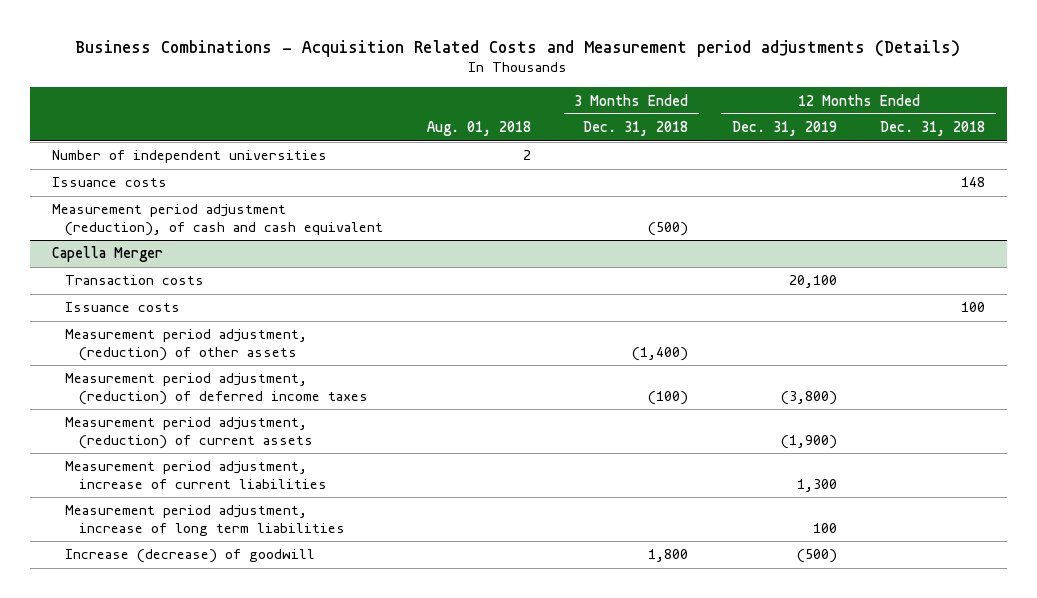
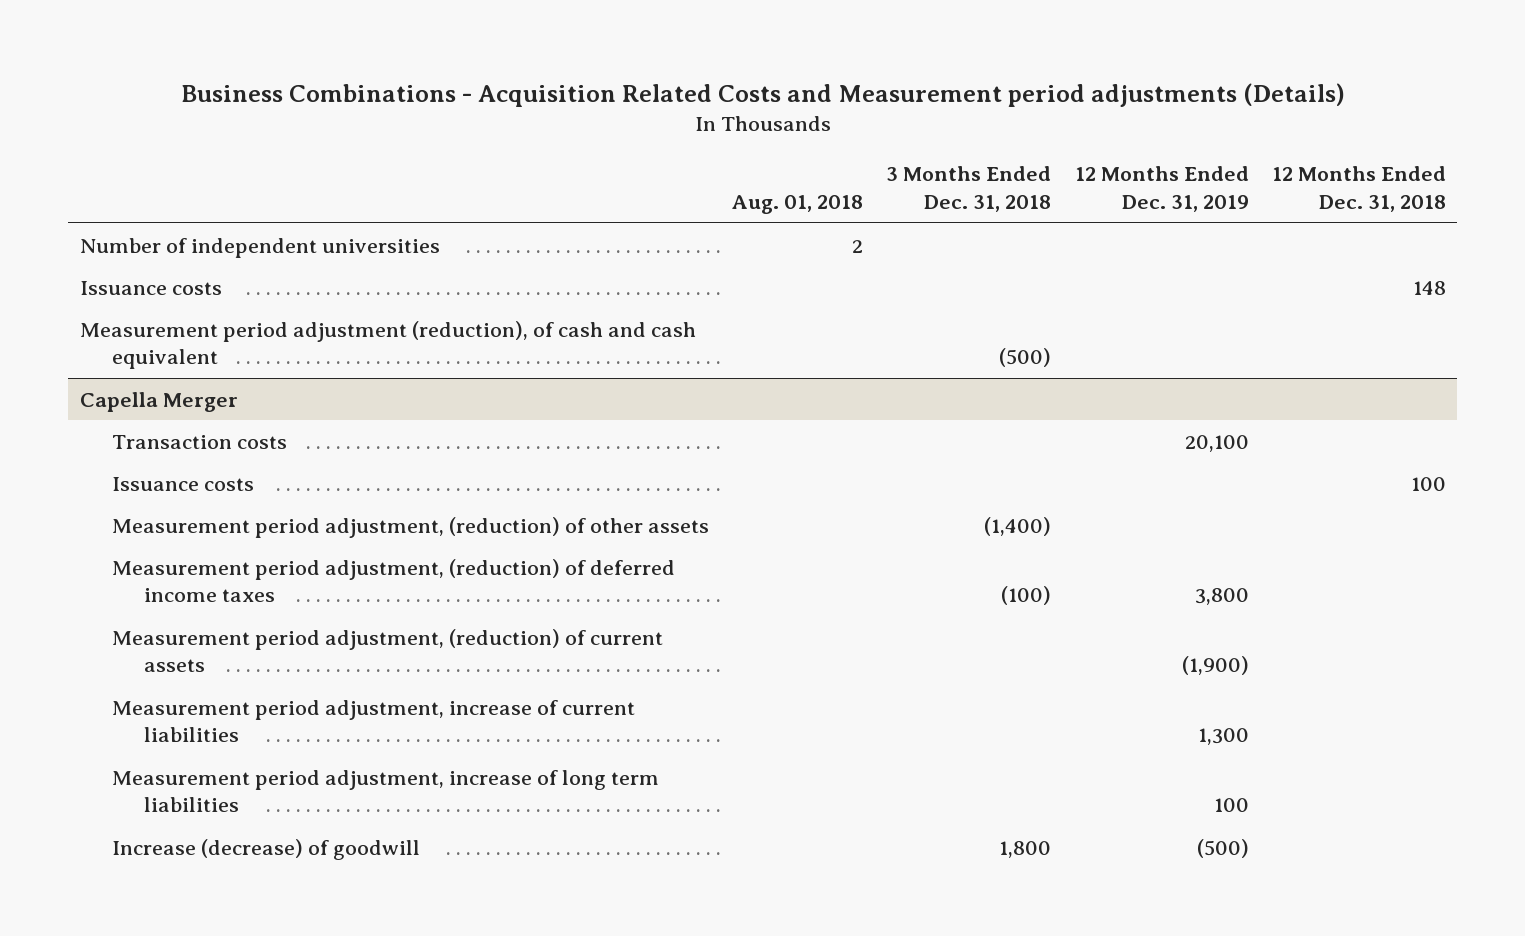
@ Capella Merger
- Measurement period adjustment, (reduction) of deferred income taxes | | (100) | (3,800) |
+ Measurement period adjustment, (reduction) of deferred income taxes | | (100) | 3,800 |

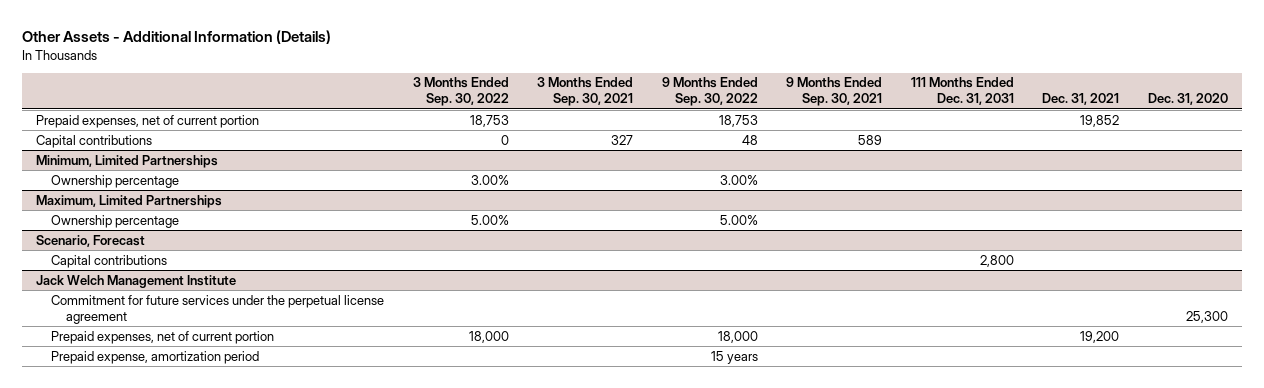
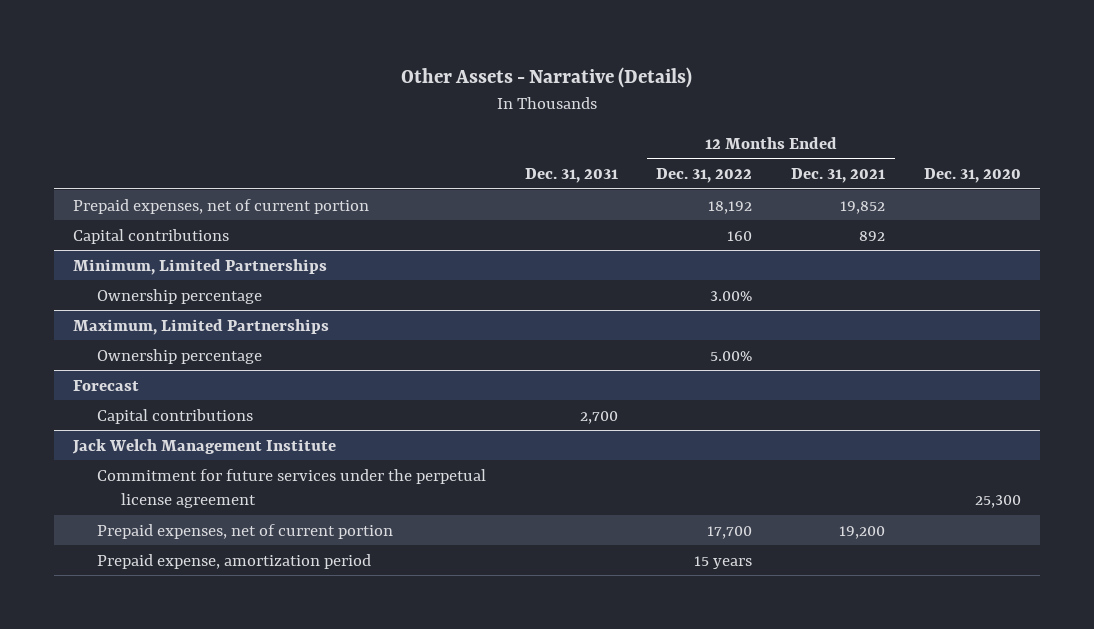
- Other Assets - Additional Information (Details)
+ Other Assets - Narrative (Details)
- | 3 Months Ended Sep. 30, 2022 | 3 Months Ended Sep. 30, 2021 | 9 Months Ended Sep. 30, 2022 | 9 Months Ended Sep. 30, 2021 | 111 Months Ended Dec. 31, 2031 | Dec. 31, 2021 | Dec. 31, 2020
+ | Dec. 31, 2031 | 12 Months Ended Dec. 31, 2022 | 12 Months Ended Dec. 31, 2021 | Dec. 31, 2020
- Scenario, Forecast
+ Forecast

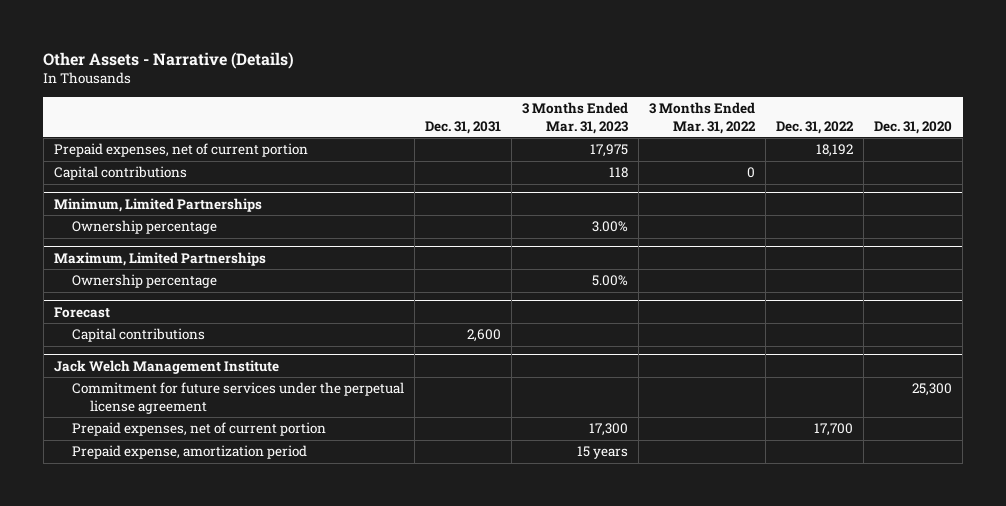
- | Dec. 31, 2031 | 12 Months Ended Dec. 31, 2022 | 12 Months Ended Dec. 31, 2021 | Dec. 31, 2020
+ | Dec. 31, 2031 | 3 Months Ended Mar. 31, 2023 | 3 Months Ended Mar. 31, 2022 | Dec. 31, 2022 | Dec. 31, 2020
@ Forecast
- Capital contributions | 2,700 | | |
+ Capital contributions | 2,600 | | | |

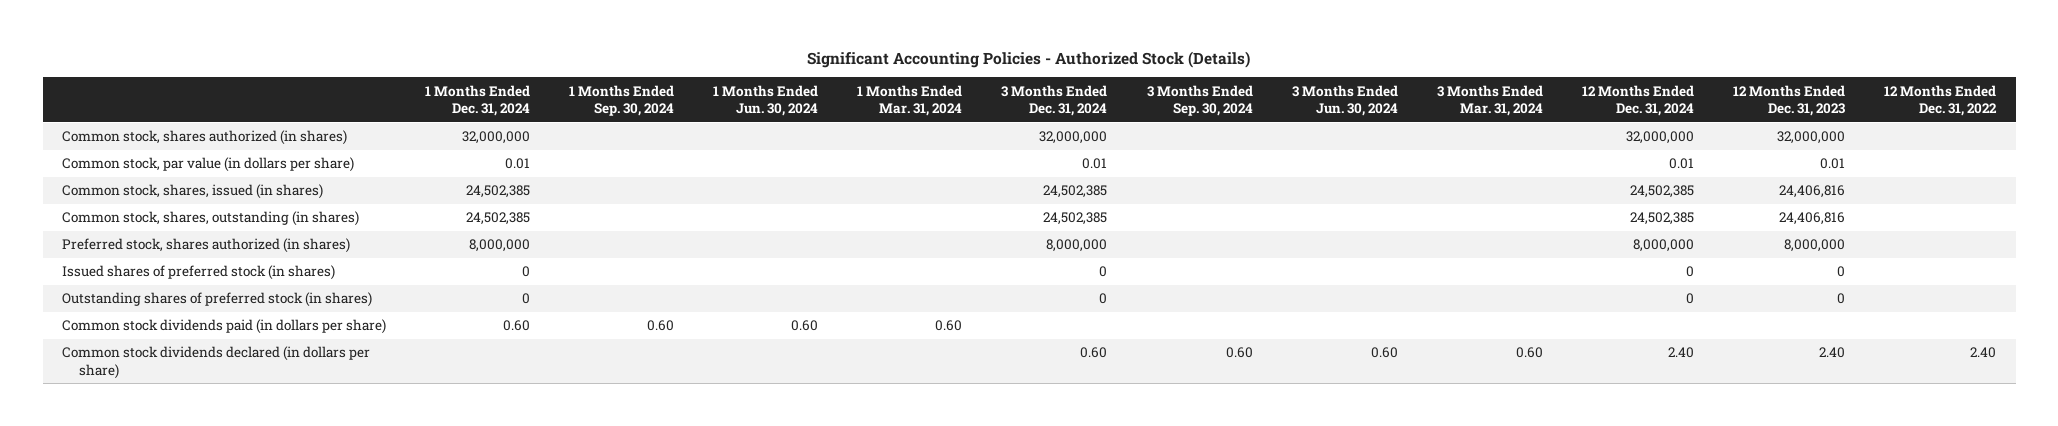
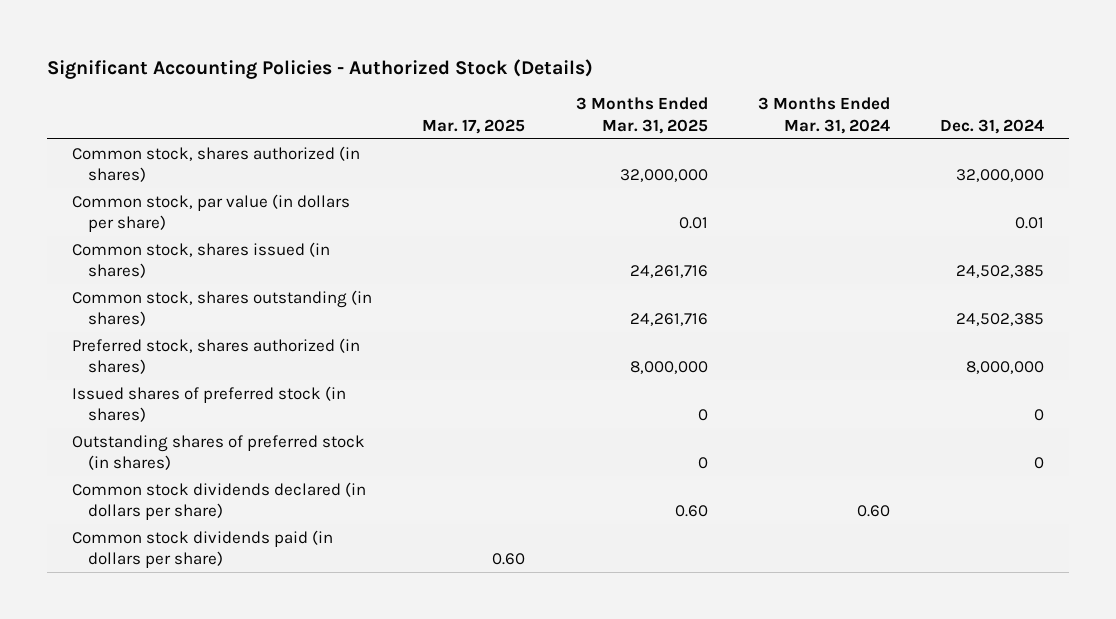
- | 1 Months Ended Dec. 31, 2024 | 1 Months Ended Sep. 30, 2024 | 1 Months Ended Jun. 30, 2024 | 1 Months Ended Mar. 31, 2024 | 3 Months Ended Dec. 31, 2024 | 3 Months Ended Sep. 30, 2024 | 3 Months Ended Jun. 30, 2024 | 3 Months Ended Mar. 31, 2024 | 12 Months Ended Dec. 31, 2024 | 12 Months Ended Dec. 31, 2023 | 12 Months Ended Dec. 31, 2022
+ | Mar. 17, 2025 | 3 Months Ended Mar. 31, 2025 | 3 Months Ended Mar. 31, 2024 | Dec. 31, 2024
- Common stock, shares, issued (in shares) | 24,502,385 | | | | 24,502,385 | | | | 24,502,385 | 24,406,816 |
- Common stock, shares, outstanding (in shares) | 24,502,385 | | | | 24,502,385 | | | | 24,502,385 | 24,406,816 |
+ Common stock, shares issued (in shares) | | 24,261,716 | | 24,502,385
+ Common stock, shares outstanding (in shares) | | 24,261,716 | | 24,502,385
moved down: Common stock dividends paid (in dollars per share) | 0.60 | | |

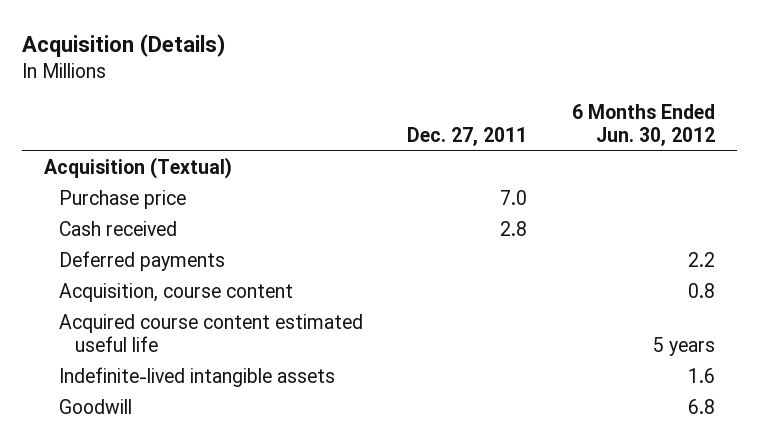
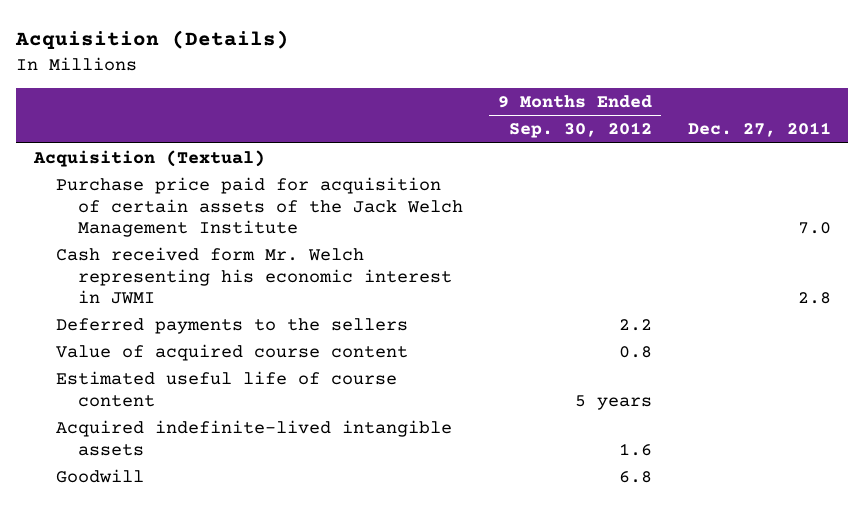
- | Dec. 27, 2011 | 6 Months Ended Jun. 30, 2012
+ | 9 Months Ended Sep. 30, 2012 | Dec. 27, 2011
- Purchase price | 7.0 |
- Cash received | 2.8 |
- Deferred payments | | 2.2
- Acquisition, course content | | 0.8
- Acquired course content estimated useful life | | 5 years
- Indefinite-lived intangible assets | | 1.6
+ Purchase price paid for acquisition of certain assets of the Jack Welch Management Institute | | 7.0
+ Cash received form Mr. Welch representing his economic interest in JWMI | | 2.8
+ Deferred payments to the sellers | 2.2 |
+ Value of acquired course content | 0.8 |
+ Estimated useful life of course content | 5 years |
+ Acquired indefinite-lived intangible assets | 1.6 |

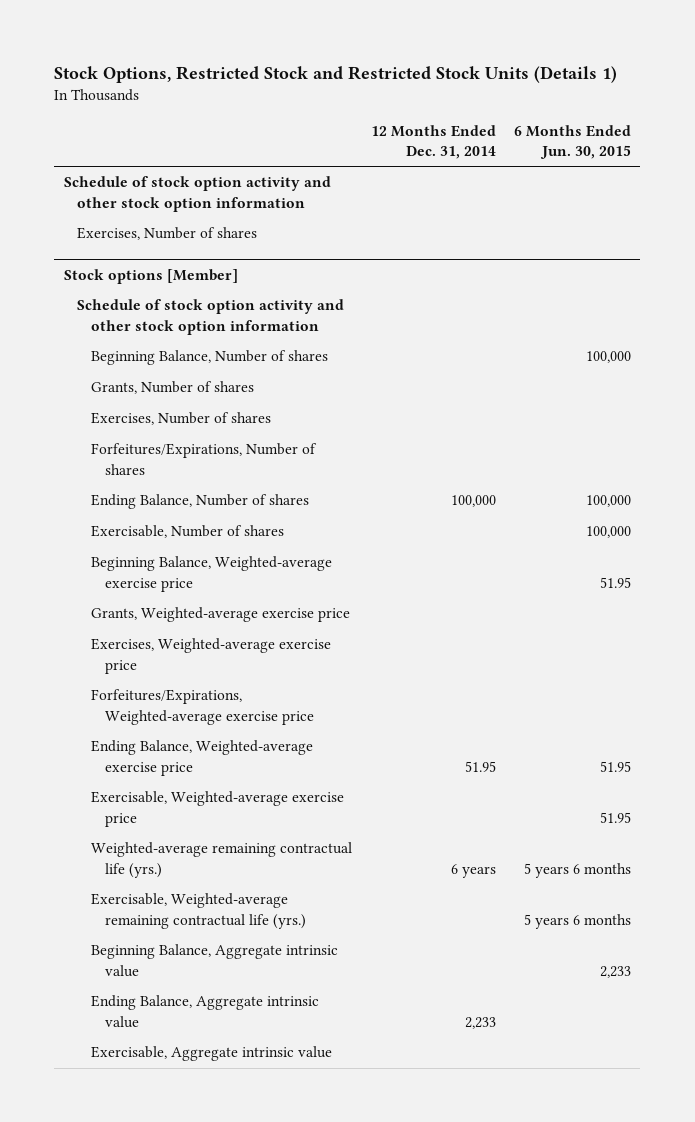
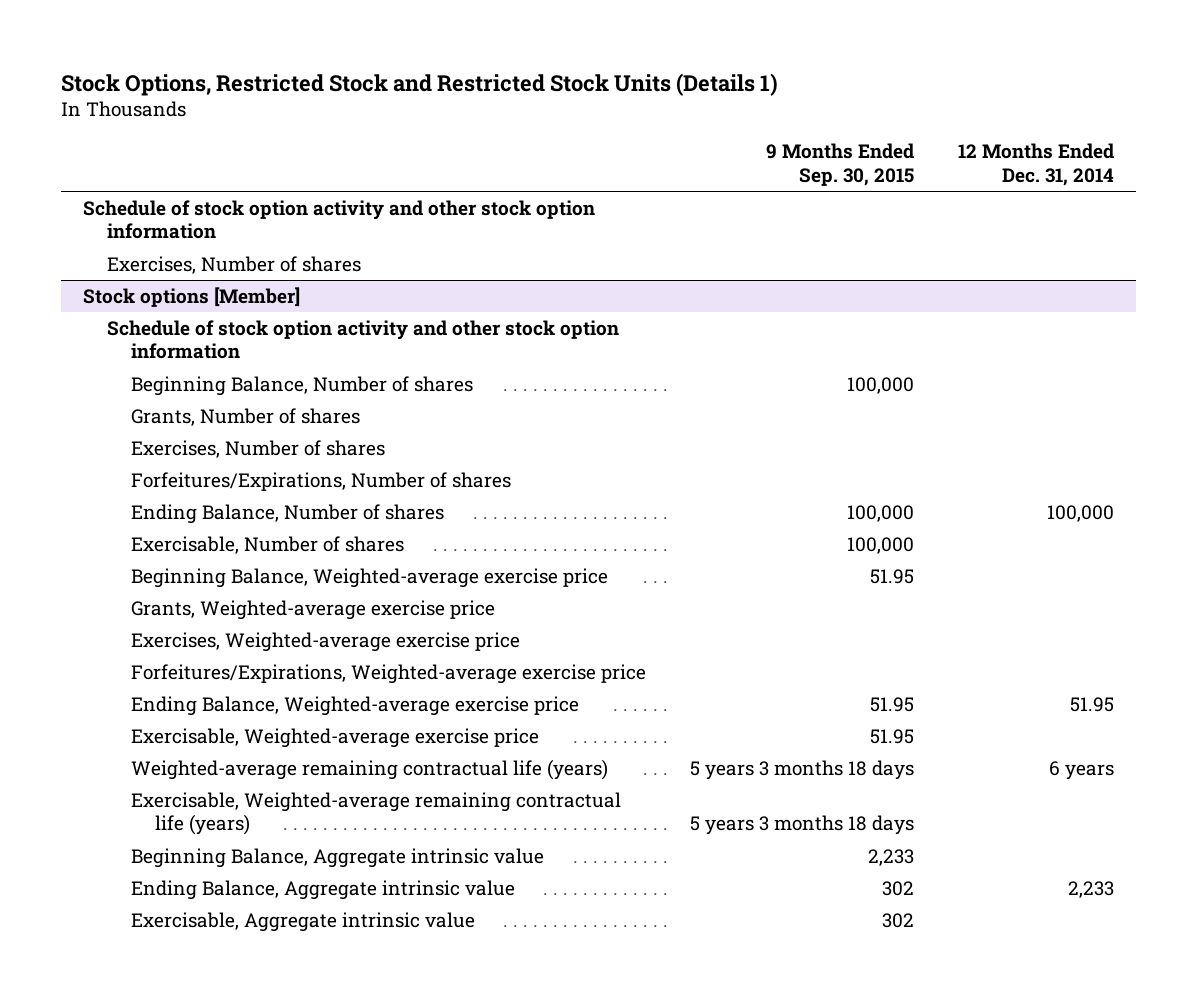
- | 12 Months Ended Dec. 31, 2014 | 6 Months Ended Jun. 30, 2015
+ | 9 Months Ended Sep. 30, 2015 | 12 Months Ended Dec. 31, 2014
@ Stock options [Member]
- Weighted-average remaining contractual life (yrs.) | 6 years | 5 years 6 months
- Exercisable, Weighted-average remaining contractual life (yrs.) | | 5 years 6 months
+ Weighted-average remaining contractual life (years) | 5 years 3 months 18 days | 6 years
+ Exercisable, Weighted-average remaining contractual life (years) | 5 years 3 months 18 days |

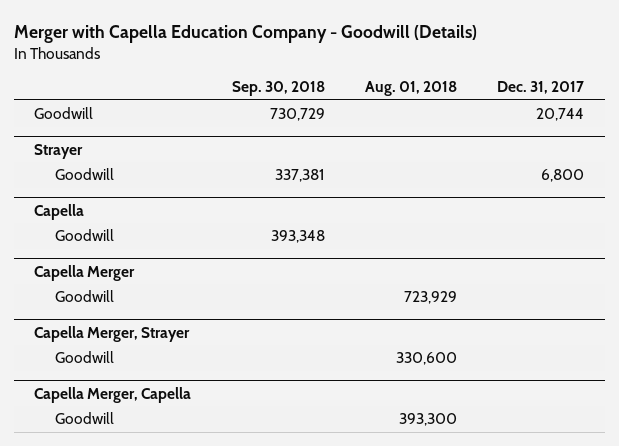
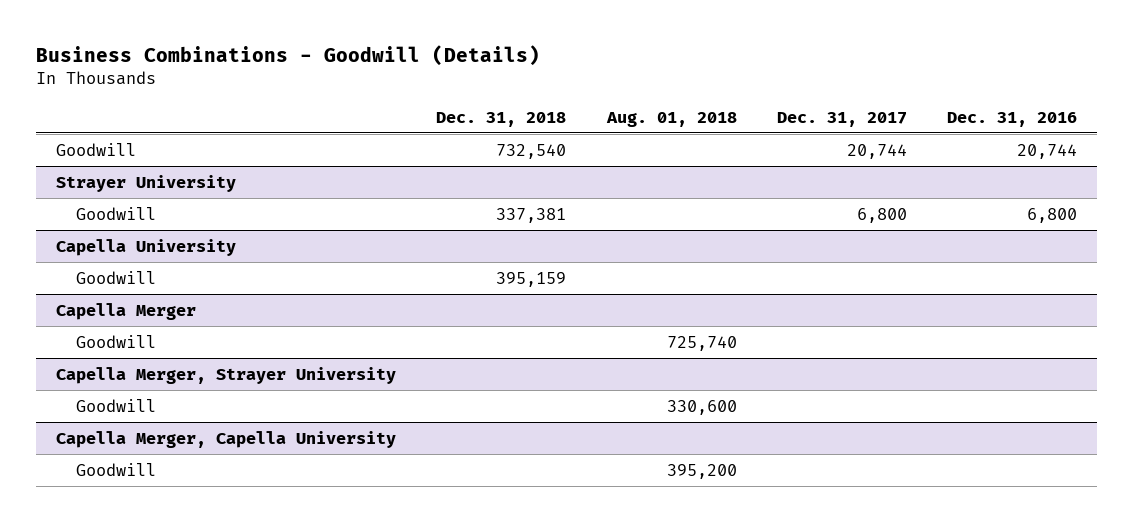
- Merger with Capella Education Company - Goodwill (Details)
+ Business Combinations - Goodwill (Details)
- | Sep. 30, 2018 | Aug. 01, 2018 | Dec. 31, 2017
+ | Dec. 31, 2018 | Aug. 01, 2018 | Dec. 31, 2017 | Dec. 31, 2016
- Strayer
+ Strayer University
- Capella
+ Capella University
@ Capella Merger
- Goodwill | | 723,929 |
- Capella Merger, Strayer
@ Capella Merger
+ Goodwill | | 725,740 | |
+ Capella Merger, Strayer University
- Capella Merger, Capella
- Goodwill | | 393,300 |
+ Capella Merger, Capella University
+ Goodwill | | 395,200 | |

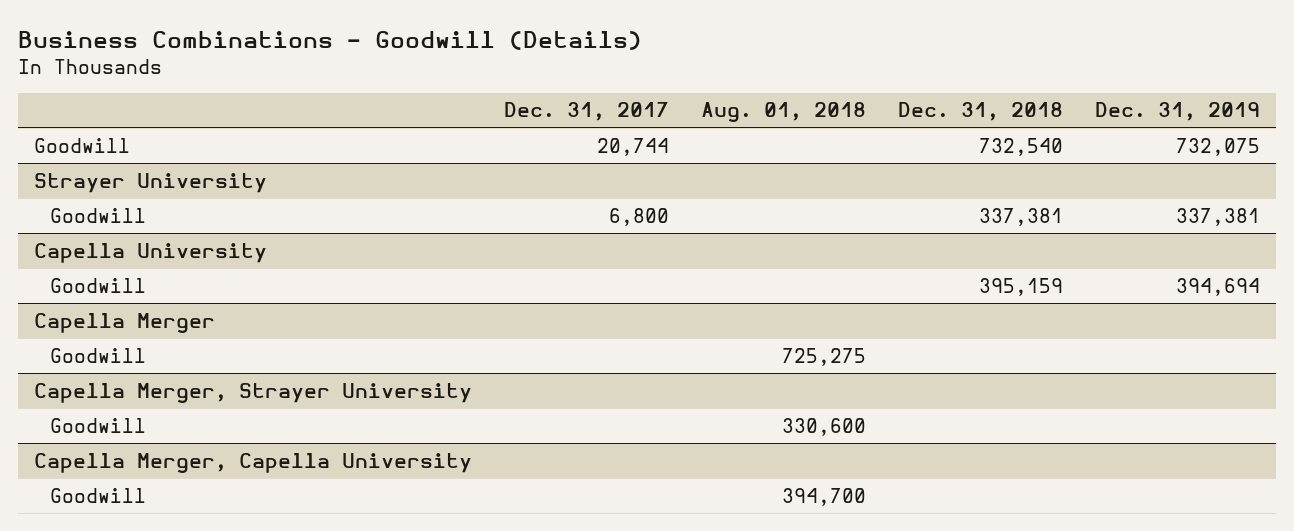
- | Dec. 31, 2018 | Aug. 01, 2018 | Dec. 31, 2017 | Dec. 31, 2016
+ | Dec. 31, 2017 | Aug. 01, 2018 | Dec. 31, 2018 | Dec. 31, 2019
@ Capella Merger
- Goodwill | | 725,740 | |
+ Goodwill | | 725,275 | |
@ Capella Merger, Capella University
- Goodwill | | 395,200 | |
+ Goodwill | | 394,700 | |

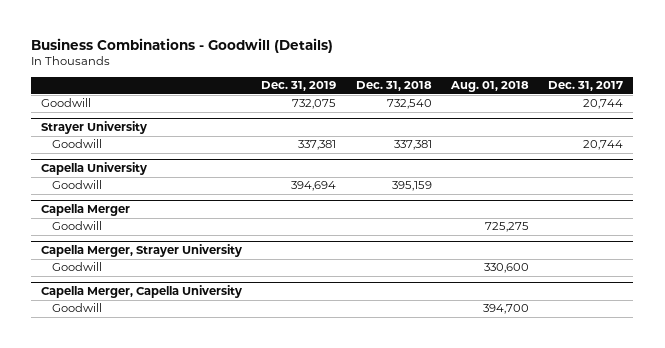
- | Dec. 31, 2017 | Aug. 01, 2018 | Dec. 31, 2018 | Dec. 31, 2019
+ | Dec. 31, 2019 | Dec. 31, 2018 | Aug. 01, 2018 | Dec. 31, 2017
@ Strayer University
- Goodwill | 6,800 | | 337,381 | 337,381
+ Goodwill | 337,381 | 337,381 | | 20,744

